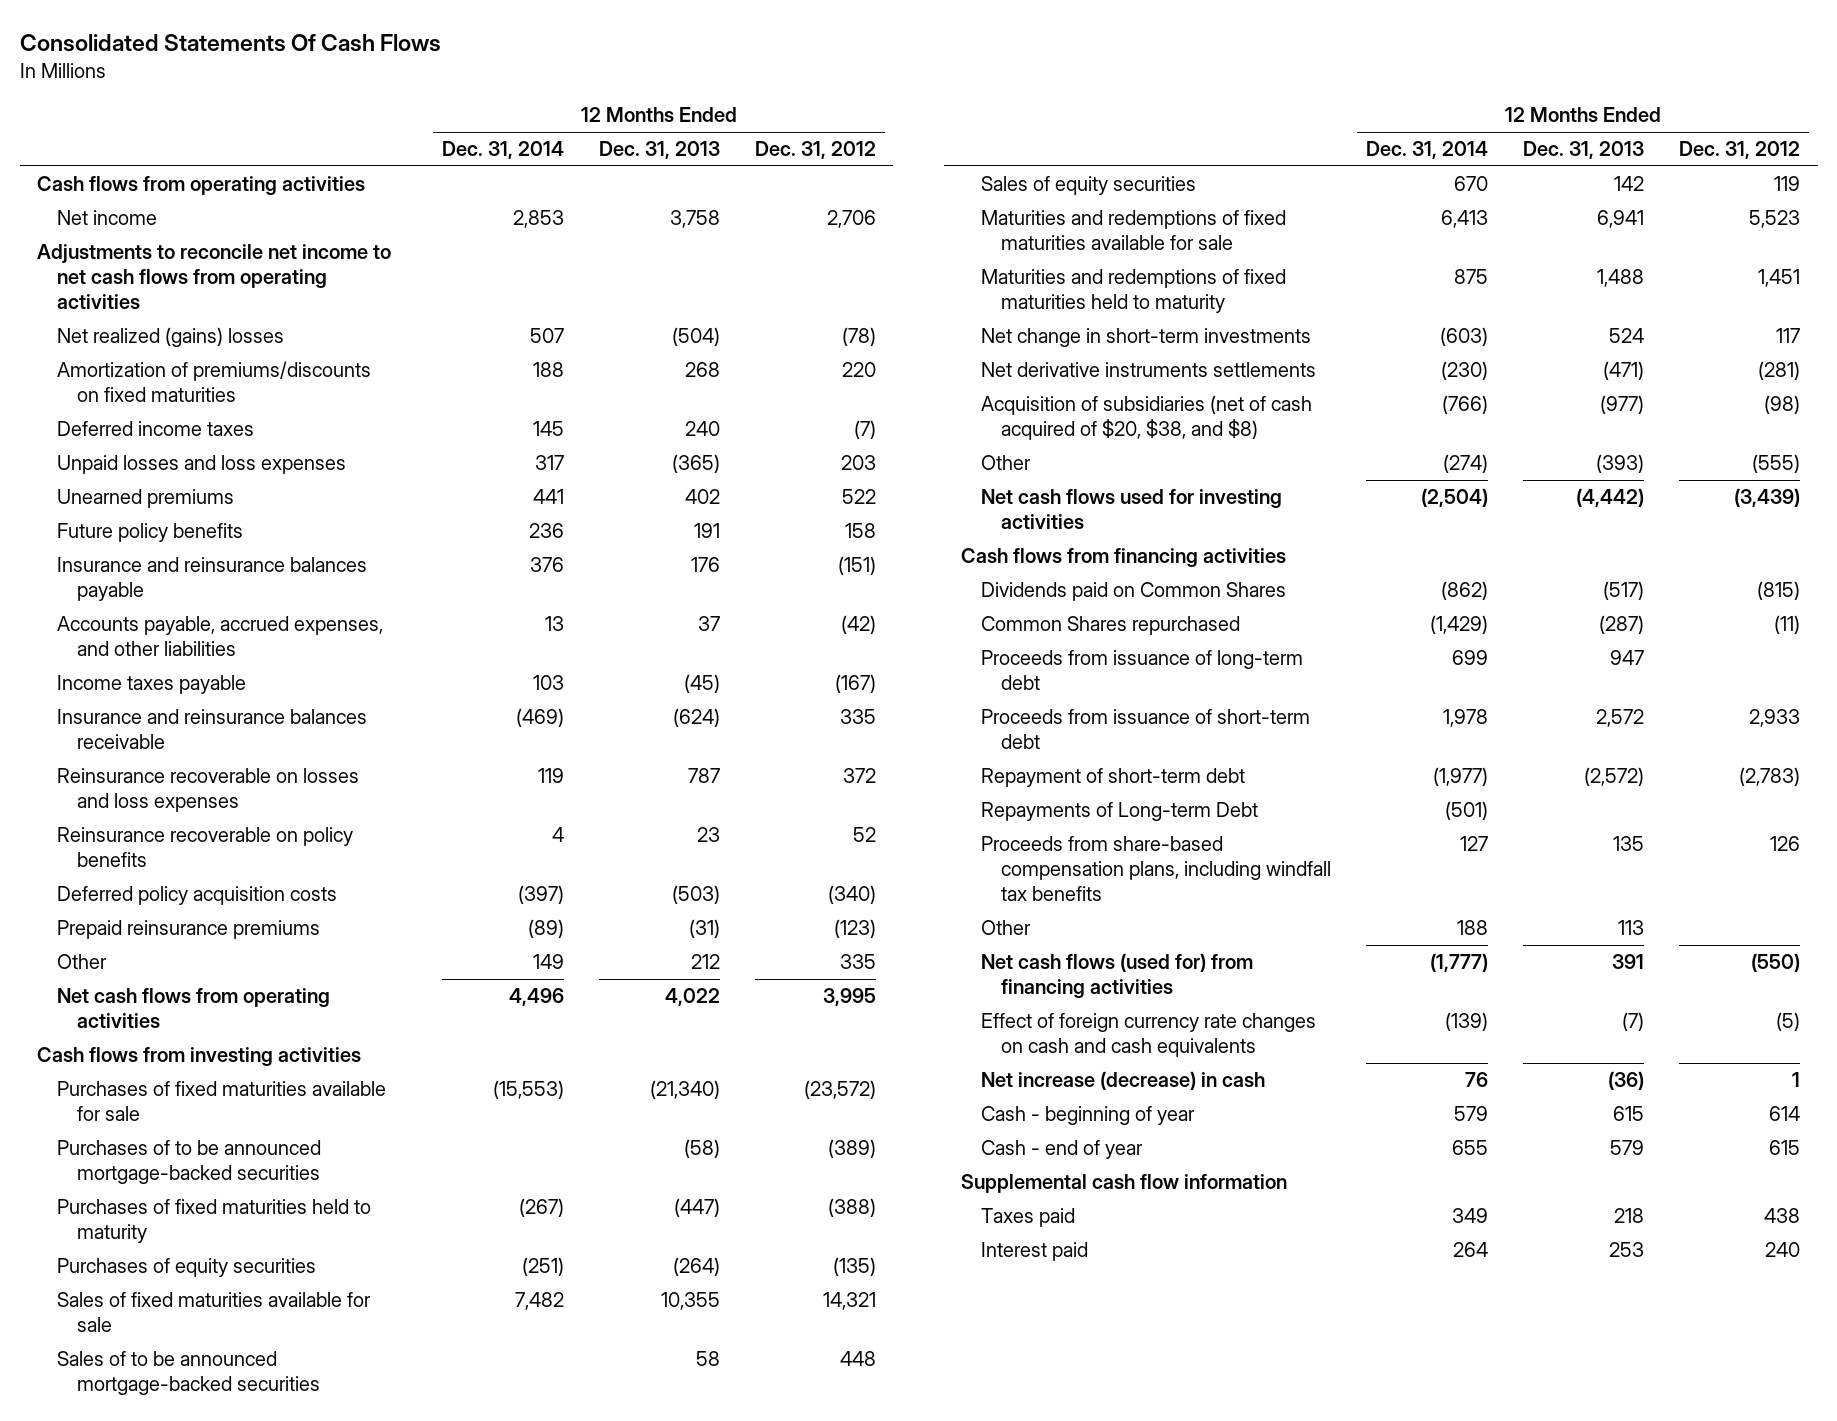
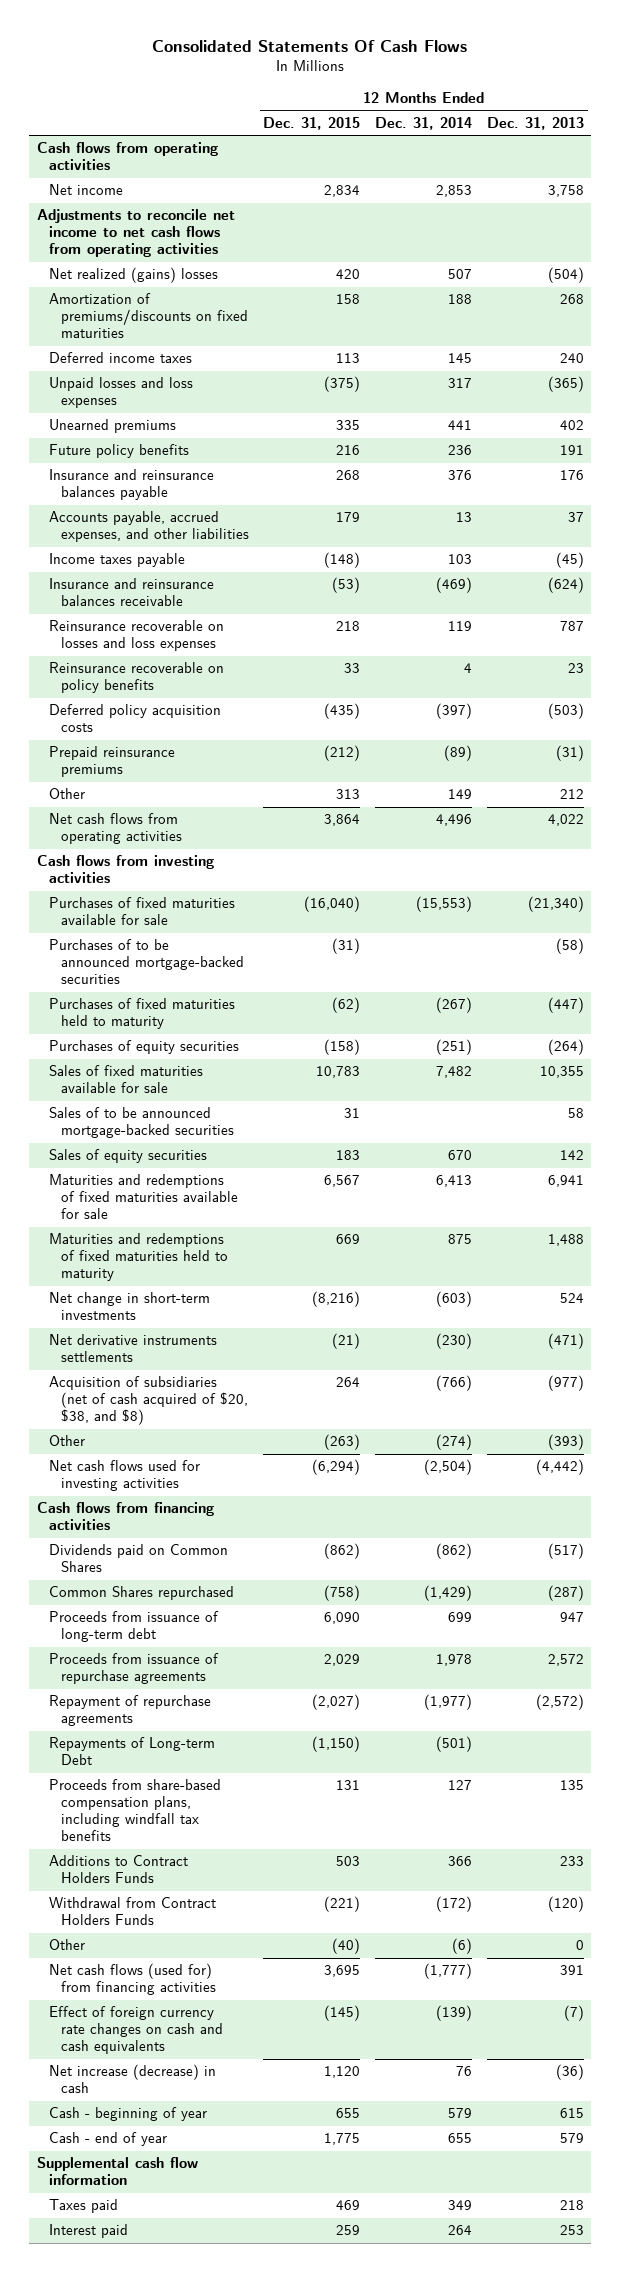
- | 12 Months Ended Dec. 31, 2014 | 12 Months Ended Dec. 31, 2013 | 12 Months Ended Dec. 31, 2012
+ | 12 Months Ended Dec. 31, 2015 | 12 Months Ended Dec. 31, 2014 | 12 Months Ended Dec. 31, 2013
- Proceeds from issuance of short-term debt | 1,978 | 2,572 | 2,933
- Repayment of short-term debt | (1,977) | (2,572) | (2,783)
+ Proceeds from issuance of repurchase agreements | 2,029 | 1,978 | 2,572
+ Repayment of repurchase agreements | (2,027) | (1,977) | (2,572)
- Other | 188 | 113 |
+ Additions to Contract Holders Funds | 503 | 366 | 233
+ Withdrawal from Contract Holders Funds | (221) | (172) | (120)
+ Other | (40) | (6) | 0

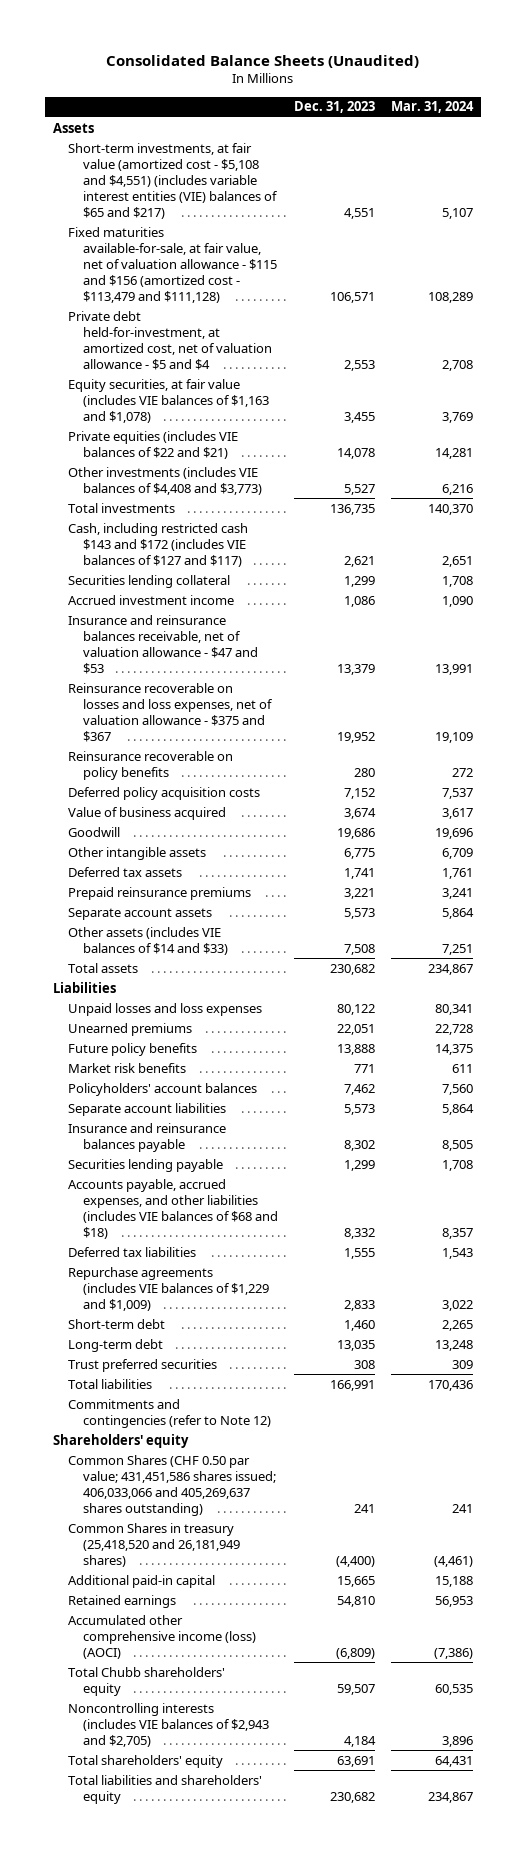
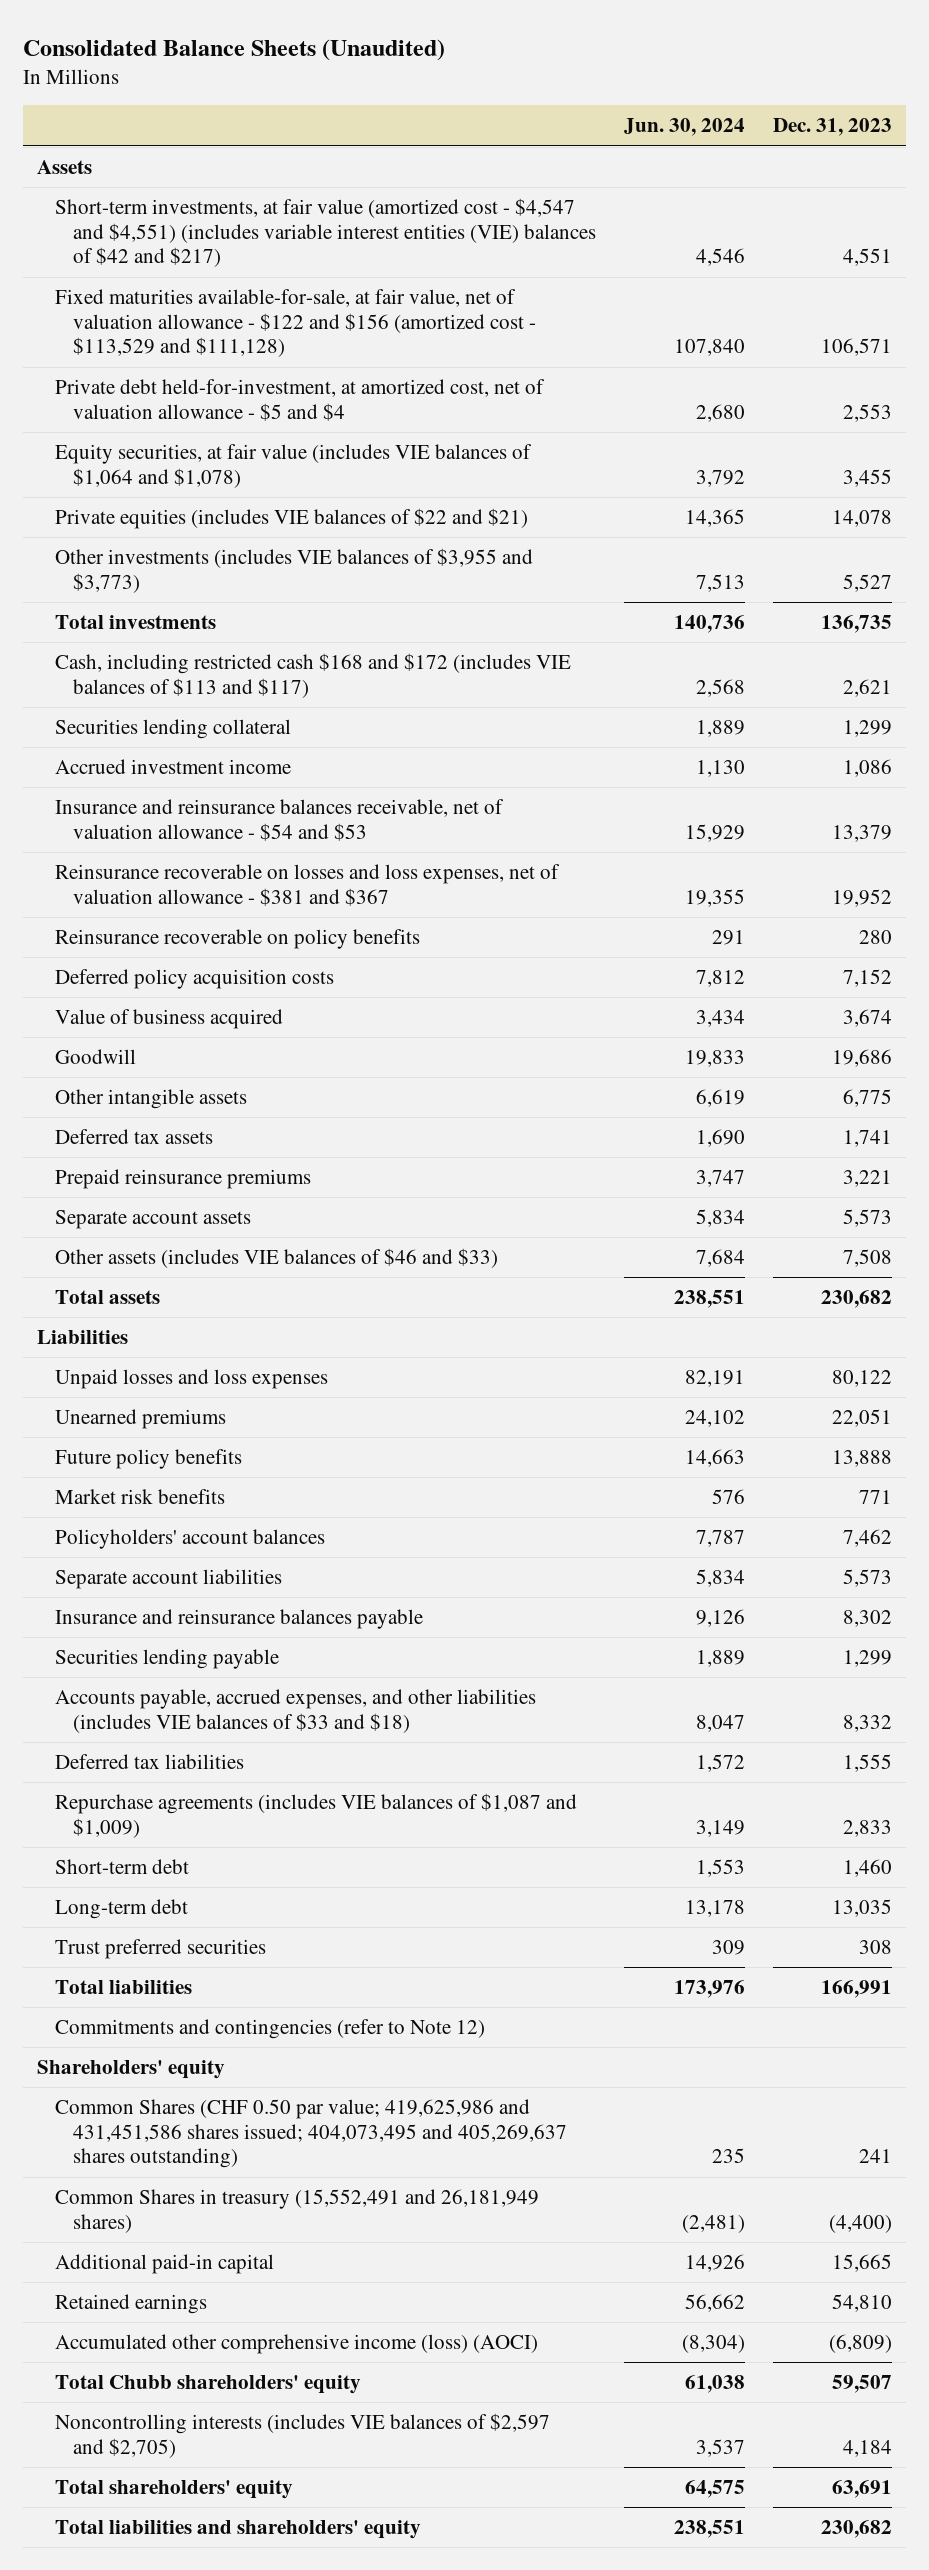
- | Dec. 31, 2023 | Mar. 31, 2024
+ | Jun. 30, 2024 | Dec. 31, 2023
- Short-term investments, at fair value (amortized cost - $5,108 and $4,551) (includes variable interest entities (VIE) balances of $65 and $217) | 4,551 | 5,107
- Fixed maturities available-for-sale, at fair value, net of valuation allowance - $115 and $156 (amortized cost - $113,479 and $111,128) | 106,571 | 108,289
+ Short-term investments, at fair value (amortized cost - $4,547 and $4,551) (includes variable interest entities (VIE) balances of $42 and $217) | 4,546 | 4,551
+ Fixed maturities available-for-sale, at fair value, net of valuation allowance - $122 and $156 (amortized cost - $113,529 and $111,128) | 107,840 | 106,571
- Equity securities, at fair value (includes VIE balances of $1,163 and $1,078) | 3,455 | 3,769
+ Equity securities, at fair value (includes VIE balances of $1,064 and $1,078) | 3,792 | 3,455
- Other investments (includes VIE balances of $4,408 and $3,773) | 5,527 | 6,216
+ Other investments (includes VIE balances of $3,955 and $3,773) | 7,513 | 5,527
- Cash, including restricted cash $143 and $172 (includes VIE balances of $127 and $117) | 2,621 | 2,651
+ Cash, including restricted cash $168 and $172 (includes VIE balances of $113 and $117) | 2,568 | 2,621
- Insurance and reinsurance balances receivable, net of valuation allowance - $47 and $53 | 13,379 | 13,991
- Reinsurance recoverable on losses and loss expenses, net of valuation allowance - $375 and $367 | 19,952 | 19,109
+ Insurance and reinsurance balances receivable, net of valuation allowance - $54 and $53 | 15,929 | 13,379
+ Reinsurance recoverable on losses and loss expenses, net of valuation allowance - $381 and $367 | 19,355 | 19,952
- Other assets (includes VIE balances of $14 and $33) | 7,508 | 7,251
+ Other assets (includes VIE balances of $46 and $33) | 7,684 | 7,508
- Accounts payable, accrued expenses, and other liabilities (includes VIE balances of $68 and $18) | 8,332 | 8,357
+ Accounts payable, accrued expenses, and other liabilities (includes VIE balances of $33 and $18) | 8,047 | 8,332
- Repurchase agreements (includes VIE balances of $1,229 and $1,009) | 2,833 | 3,022
+ Repurchase agreements (includes VIE balances of $1,087 and $1,009) | 3,149 | 2,833
- Common Shares (CHF 0.50 par value; 431,451,586 shares issued; 406,033,066 and 405,269,637 shares outstanding) | 241 | 241
- Common Shares in treasury (25,418,520 and 26,181,949 shares) | (4,400) | (4,461)
+ Common Shares (CHF 0.50 par value; 419,625,986 and 431,451,586 shares issued; 404,073,495 and 405,269,637 shares outstanding) | 235 | 241
+ Common Shares in treasury (15,552,491 and 26,181,949 shares) | (2,481) | (4,400)
- Noncontrolling interests (includes VIE balances of $2,943 and $2,705) | 4,184 | 3,896
+ Noncontrolling interests (includes VIE balances of $2,597 and $2,705) | 3,537 | 4,184

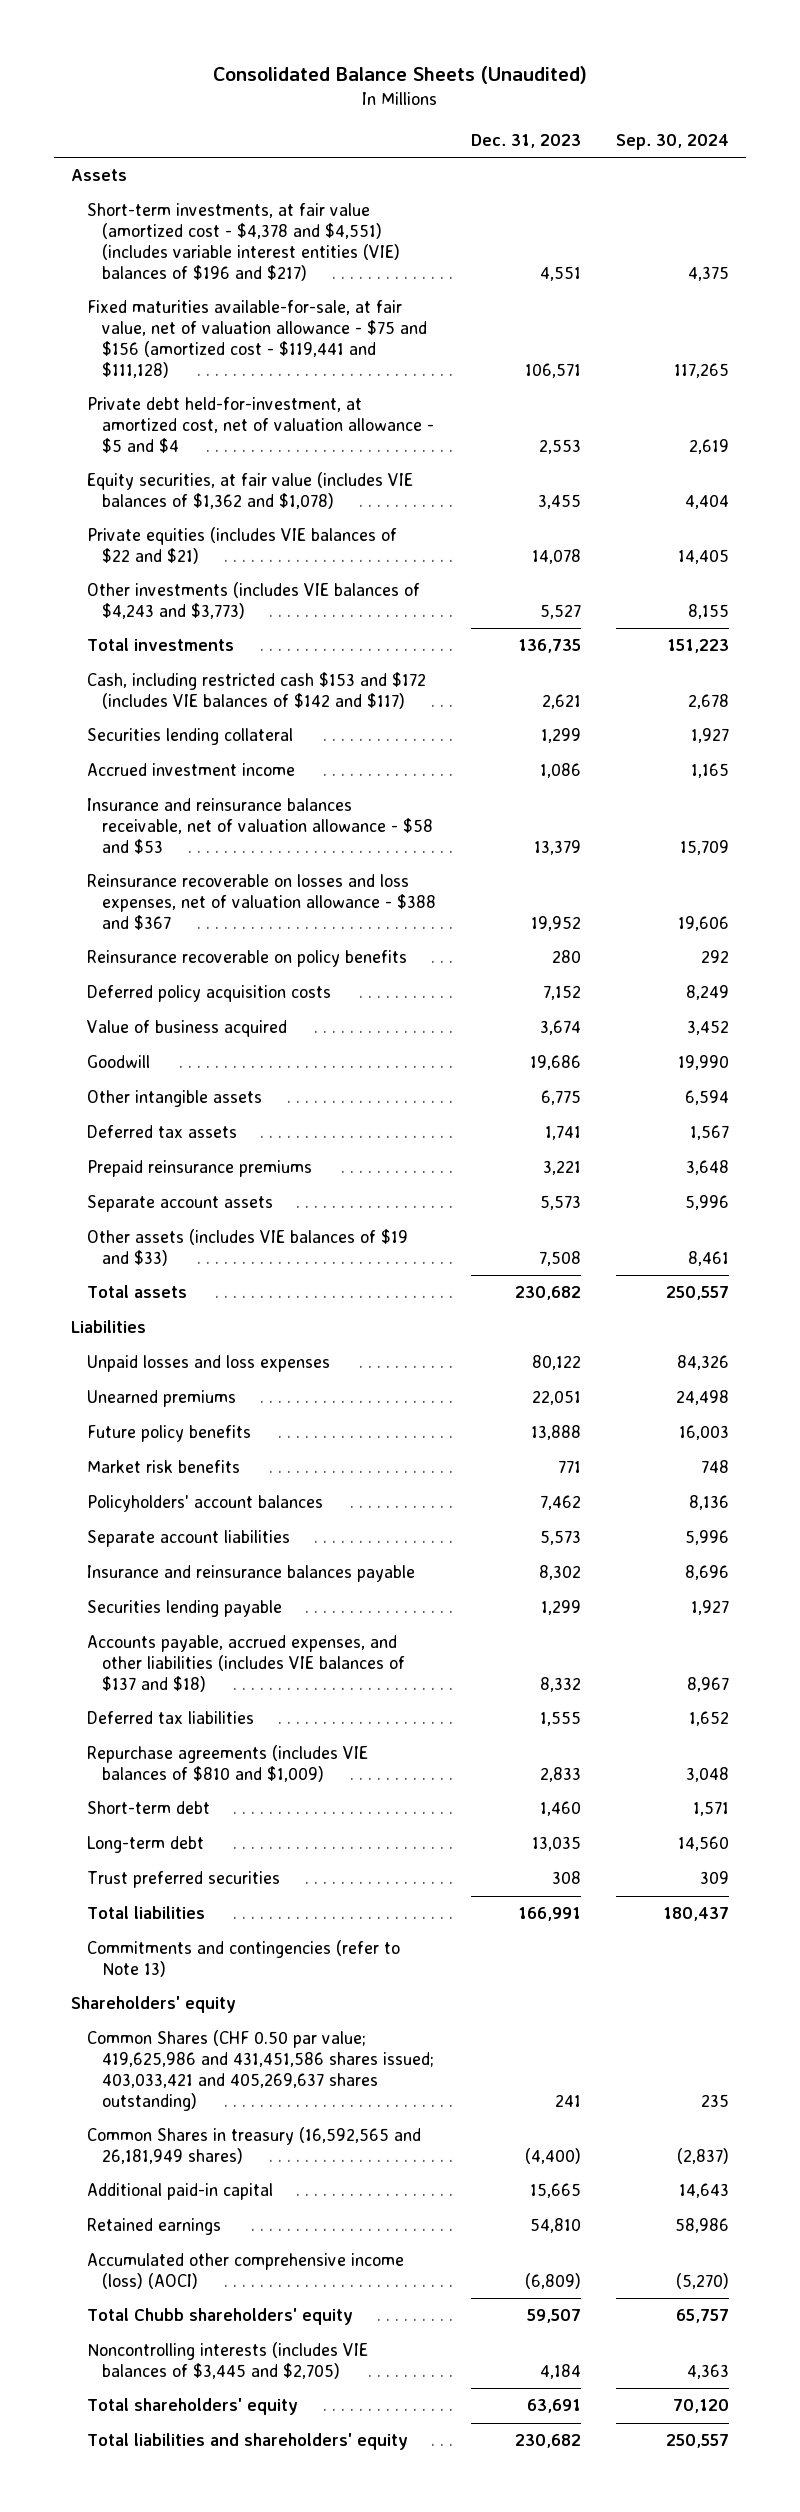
- | Jun. 30, 2024 | Dec. 31, 2023
+ | Dec. 31, 2023 | Sep. 30, 2024
- Short-term investments, at fair value (amortized cost - $4,547 and $4,551) (includes variable interest entities (VIE) balances of $42 and $217) | 4,546 | 4,551
- Fixed maturities available-for-sale, at fair value, net of valuation allowance - $122 and $156 (amortized cost - $113,529 and $111,128) | 107,840 | 106,571
+ Short-term investments, at fair value (amortized cost - $4,378 and $4,551) (includes variable interest entities (VIE) balances of $196 and $217) | 4,551 | 4,375
+ Fixed maturities available-for-sale, at fair value, net of valuation allowance - $75 and $156 (amortized cost - $119,441 and $111,128) | 106,571 | 117,265
- Equity securities, at fair value (includes VIE balances of $1,064 and $1,078) | 3,792 | 3,455
+ Equity securities, at fair value (includes VIE balances of $1,362 and $1,078) | 3,455 | 4,404
- Other investments (includes VIE balances of $3,955 and $3,773) | 7,513 | 5,527
+ Other investments (includes VIE balances of $4,243 and $3,773) | 5,527 | 8,155
- Cash, including restricted cash $168 and $172 (includes VIE balances of $113 and $117) | 2,568 | 2,621
+ Cash, including restricted cash $153 and $172 (includes VIE balances of $142 and $117) | 2,621 | 2,678
- Insurance and reinsurance balances receivable, net of valuation allowance - $54 and $53 | 15,929 | 13,379
- Reinsurance recoverable on losses and loss expenses, net of valuation allowance - $381 and $367 | 19,355 | 19,952
+ Insurance and reinsurance balances receivable, net of valuation allowance - $58 and $53 | 13,379 | 15,709
+ Reinsurance recoverable on losses and loss expenses, net of valuation allowance - $388 and $367 | 19,952 | 19,606
- Other assets (includes VIE balances of $46 and $33) | 7,684 | 7,508
+ Other assets (includes VIE balances of $19 and $33) | 7,508 | 8,461
- Accounts payable, accrued expenses, and other liabilities (includes VIE balances of $33 and $18) | 8,047 | 8,332
+ Accounts payable, accrued expenses, and other liabilities (includes VIE balances of $137 and $18) | 8,332 | 8,967
- Repurchase agreements (includes VIE balances of $1,087 and $1,009) | 3,149 | 2,833
+ Repurchase agreements (includes VIE balances of $810 and $1,009) | 2,833 | 3,048
- Commitments and contingencies (refer to Note 12)
+ Commitments and contingencies (refer to Note 13)
- Common Shares (CHF 0.50 par value; 419,625,986 and 431,451,586 shares issued; 404,073,495 and 405,269,637 shares outstanding) | 235 | 241
- Common Shares in treasury (15,552,491 and 26,181,949 shares) | (2,481) | (4,400)
+ Common Shares (CHF 0.50 par value; 419,625,986 and 431,451,586 shares issued; 403,033,421 and 405,269,637 shares outstanding) | 241 | 235
+ Common Shares in treasury (16,592,565 and 26,181,949 shares) | (4,400) | (2,837)
- Noncontrolling interests (includes VIE balances of $2,597 and $2,705) | 3,537 | 4,184
+ Noncontrolling interests (includes VIE balances of $3,445 and $2,705) | 4,184 | 4,363

